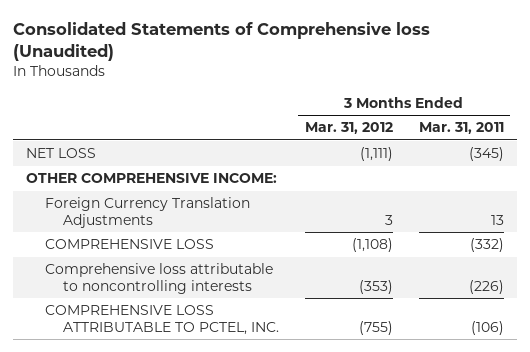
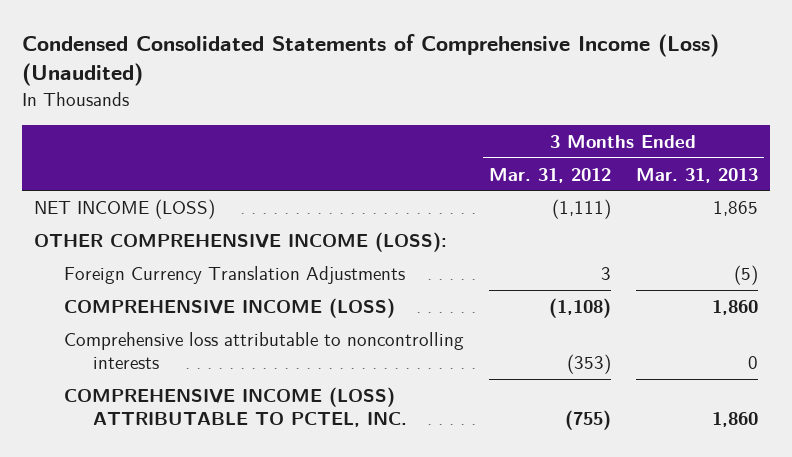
- Consolidated Statements of Comprehensive loss (Unaudited)
+ Condensed Consolidated Statements of Comprehensive Income (Loss) (Unaudited)
- | 3 Months Ended Mar. 31, 2012 | 3 Months Ended Mar. 31, 2011
+ | 3 Months Ended Mar. 31, 2012 | 3 Months Ended Mar. 31, 2013
- NET LOSS | (1,111) | (345)
- OTHER COMPREHENSIVE INCOME:
+ NET INCOME (LOSS) | (1,111) | 1,865
+ OTHER COMPREHENSIVE INCOME (LOSS):
- COMPREHENSIVE LOSS | (1,108) | (332)
+ COMPREHENSIVE INCOME (LOSS) | (1,108) | 1,860
- COMPREHENSIVE LOSS ATTRIBUTABLE TO PCTEL, INC. | (755) | (106)
+ COMPREHENSIVE INCOME (LOSS) ATTRIBUTABLE TO PCTEL, INC. | (755) | 1,860

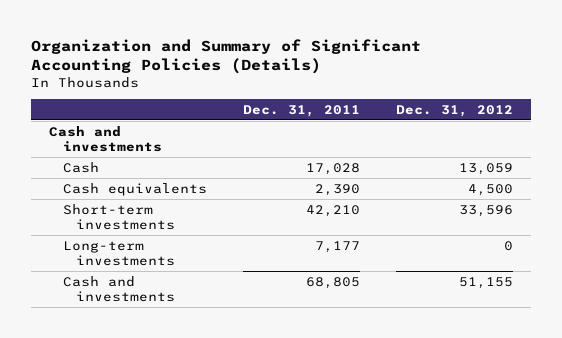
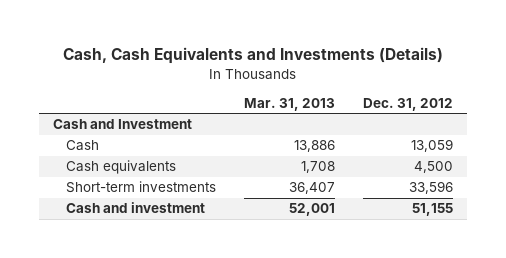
- Organization and Summary of Significant Accounting Policies (Details)
+ Cash, Cash Equivalents and Investments (Details)
- | Dec. 31, 2011 | Dec. 31, 2012
+ | Mar. 31, 2013 | Dec. 31, 2012
- Cash and investments
+ Cash and Investment
- Long-term investments | 7,177 | 0
- Cash and investments | 68,805 | 51,155
+ Cash and investment | 52,001 | 51,155

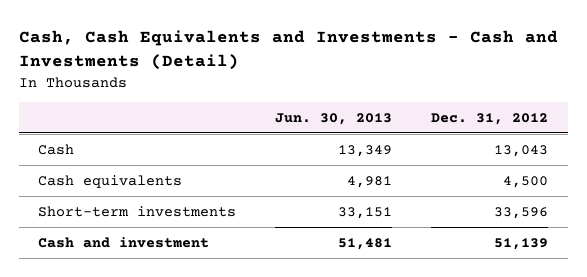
- Cash, Cash Equivalents and Investments (Details)
+ Cash, Cash Equivalents and Investments - Cash and Investments (Detail)
- | Mar. 31, 2013 | Dec. 31, 2012
+ | Jun. 30, 2013 | Dec. 31, 2012
- Cash and Investment
- Cash | 13,886 | 13,059
+ Cash | 13,349 | 13,043
- Cash and investment | 52,001 | 51,155
+ Cash and investment | 51,481 | 51,139

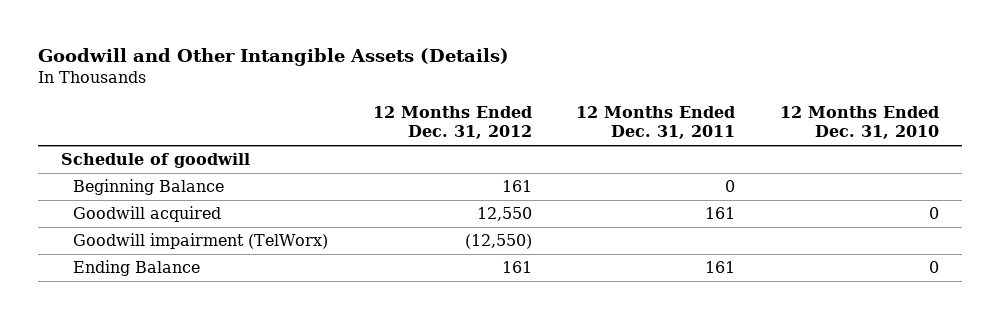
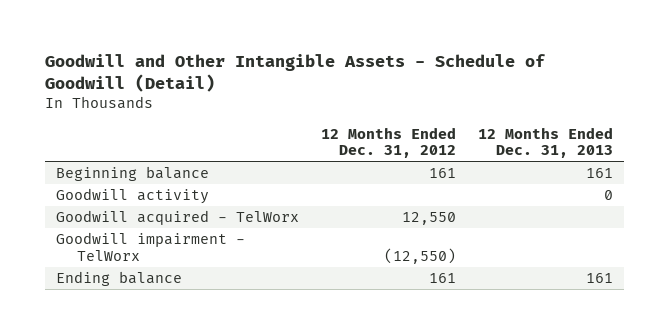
- Goodwill and Other Intangible Assets (Details)
+ Goodwill and Other Intangible Assets - Schedule of Goodwill (Detail)
- | 12 Months Ended Dec. 31, 2012 | 12 Months Ended Dec. 31, 2011 | 12 Months Ended Dec. 31, 2010
+ | 12 Months Ended Dec. 31, 2012 | 12 Months Ended Dec. 31, 2013
- Schedule of goodwill
- Beginning Balance | 161 | 0 |
- Goodwill acquired | 12,550 | 161 | 0
- Goodwill impairment (TelWorx) | (12,550) | |
- Ending Balance | 161 | 161 | 0
+ Beginning balance | 161 | 161
+ Goodwill activity | | 0
+ Goodwill acquired - TelWorx | 12,550 |
+ Goodwill impairment - TelWorx | (12,550) |
+ Ending balance | 161 | 161

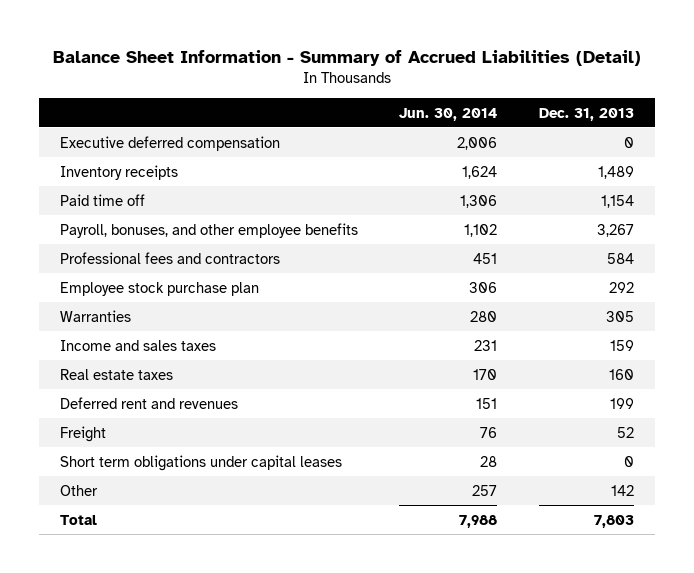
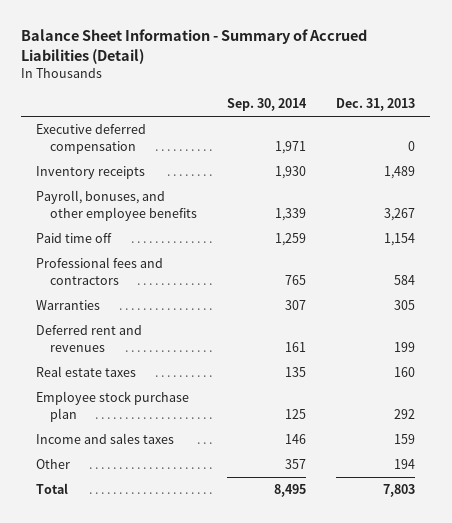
- | Jun. 30, 2014 | Dec. 31, 2013
+ | Sep. 30, 2014 | Dec. 31, 2013
moved down: Paid time off | 1,259 | 1,154
- Freight | 76 | 52
- Short term obligations under capital leases | 28 | 0
- Other | 257 | 142
moved down: Real estate taxes | 135 | 160
moved down: Employee stock purchase plan | 125 | 292
moved down: Income and sales taxes | 146 | 159
+ Other | 357 | 194

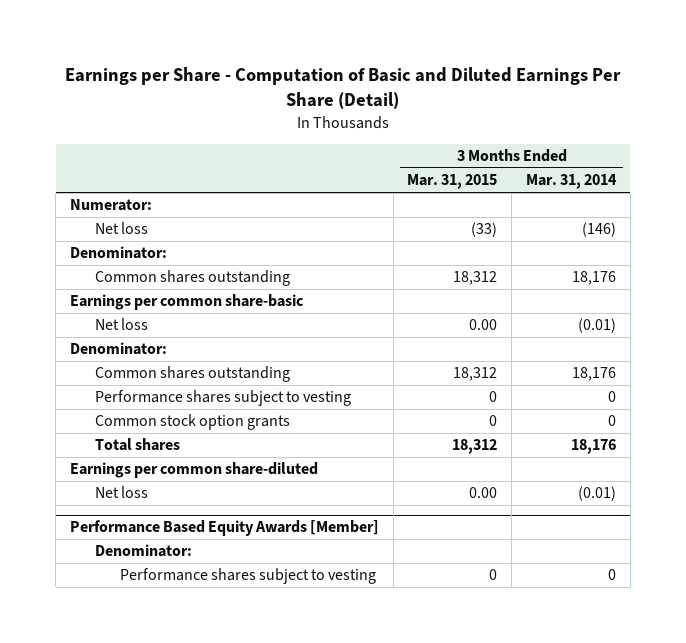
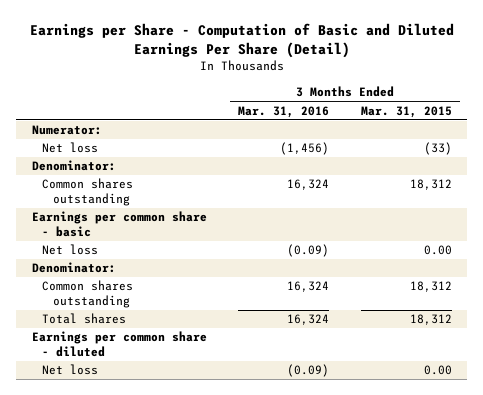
- | 3 Months Ended Mar. 31, 2015 | 3 Months Ended Mar. 31, 2014
+ | 3 Months Ended Mar. 31, 2016 | 3 Months Ended Mar. 31, 2015
- Earnings per common share-basic
+ Earnings per common share - basic
- Performance shares subject to vesting | 0 | 0
- Common stock option grants | 0 | 0
- Earnings per common share-diluted
+ Earnings per common share - diluted
- Performance Based Equity Awards [Member]
- Denominator:
- Performance shares subject to vesting | 0 | 0

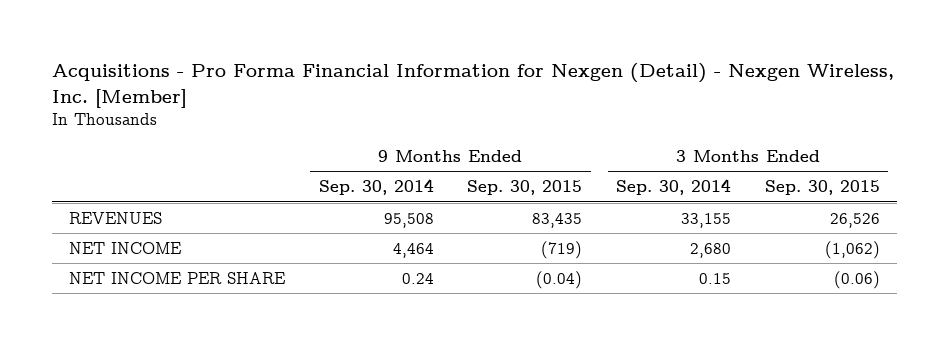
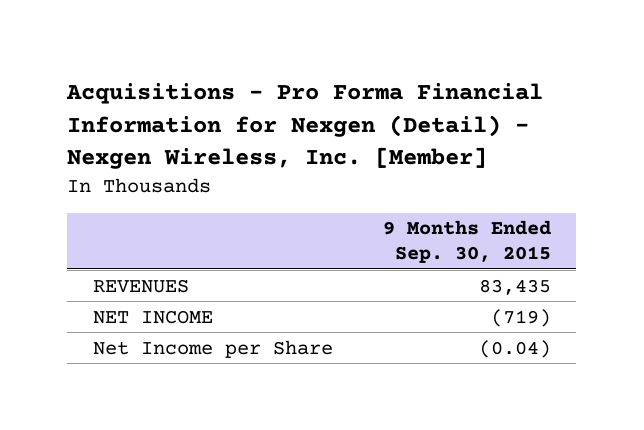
- | 9 Months Ended Sep. 30, 2014 | 9 Months Ended Sep. 30, 2015 | 3 Months Ended Sep. 30, 2014 | 3 Months Ended Sep. 30, 2015
+ | 9 Months Ended Sep. 30, 2015
- NET INCOME PER SHARE | 0.24 | (0.04) | 0.15 | (0.06)
+ Net Income per Share | (0.04)

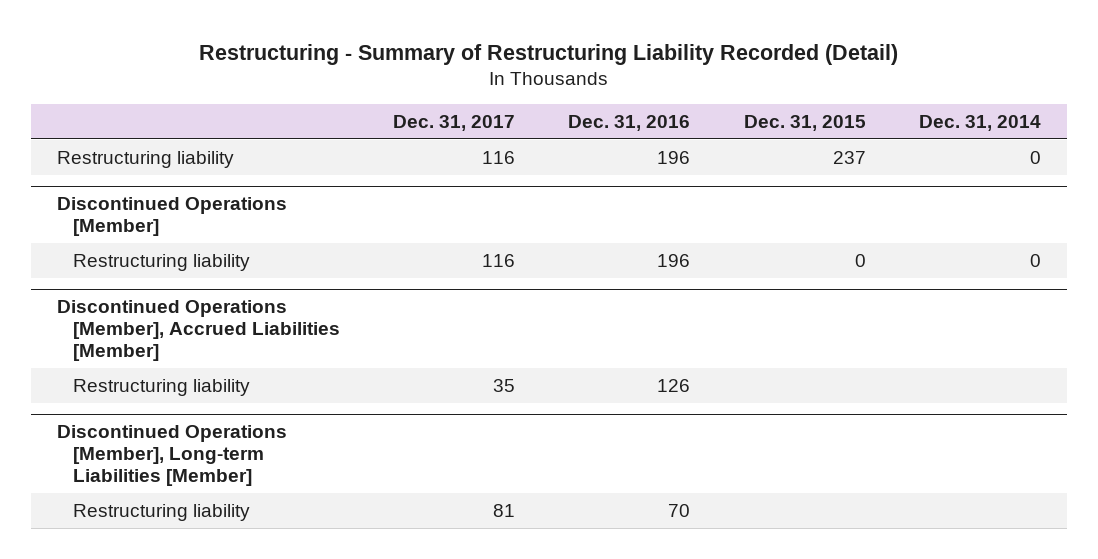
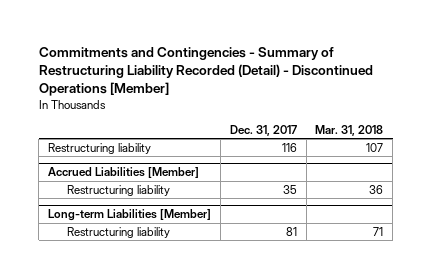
- Restructuring - Summary of Restructuring Liability Recorded (Detail)
+ Commitments and Contingencies - Summary of Restructuring Liability Recorded (Detail) - Discontinued Operations [Member]
- | Dec. 31, 2017 | Dec. 31, 2016 | Dec. 31, 2015 | Dec. 31, 2014
+ | Dec. 31, 2017 | Mar. 31, 2018
- Discontinued Operations [Member]
- Restructuring liability | 116 | 196 | 0 | 0
- Discontinued Operations [Member], Accrued Liabilities [Member]
+ Accrued Liabilities [Member]
- Discontinued Operations [Member], Long-term Liabilities [Member]
+ Long-term Liabilities [Member]

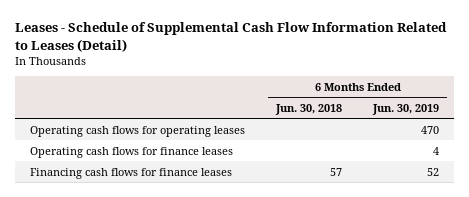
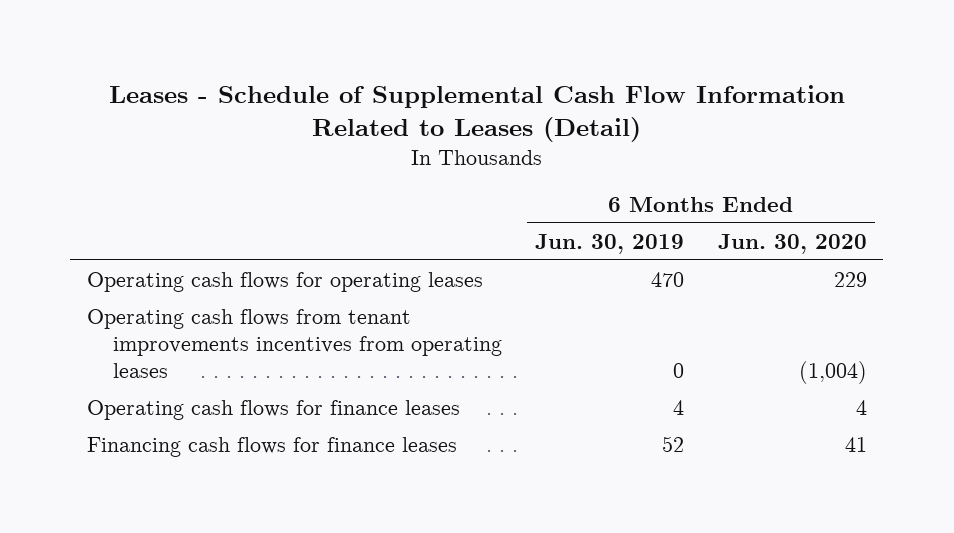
- | 6 Months Ended Jun. 30, 2018 | 6 Months Ended Jun. 30, 2019
+ | 6 Months Ended Jun. 30, 2019 | 6 Months Ended Jun. 30, 2020
+ Operating cash flows from tenant improvements incentives from operating leases | 0 | (1,004)

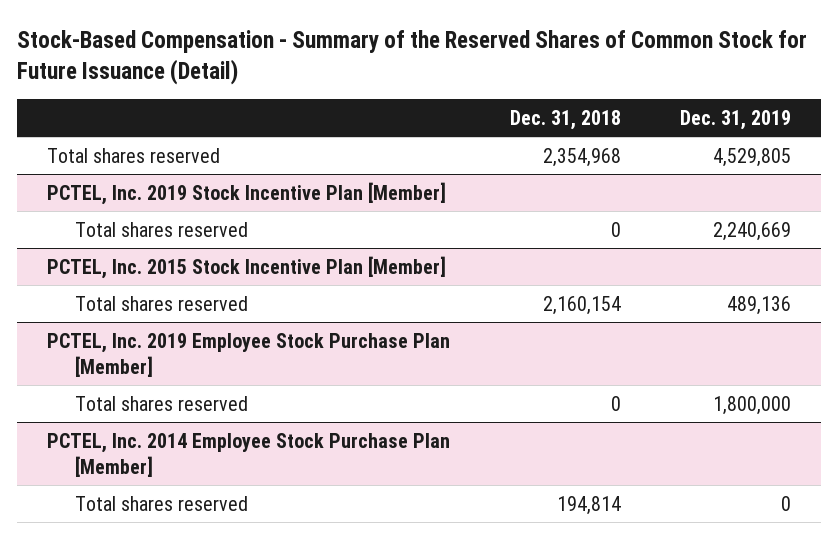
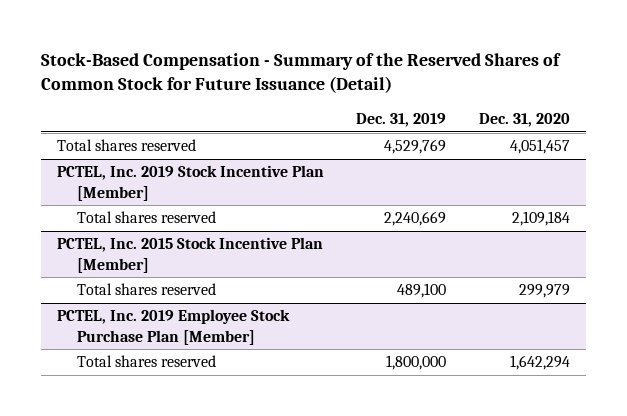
- | Dec. 31, 2018 | Dec. 31, 2019
+ | Dec. 31, 2019 | Dec. 31, 2020
- Total shares reserved | 2,354,968 | 4,529,805
+ Total shares reserved | 4,529,769 | 4,051,457
@ PCTEL, Inc. 2015 Stock Incentive Plan [Member]
- Total shares reserved | 2,160,154 | 489,136
+ Total shares reserved | 489,100 | 299,979
- PCTEL, Inc. 2014 Employee Stock Purchase Plan [Member]
- Total shares reserved | 194,814 | 0

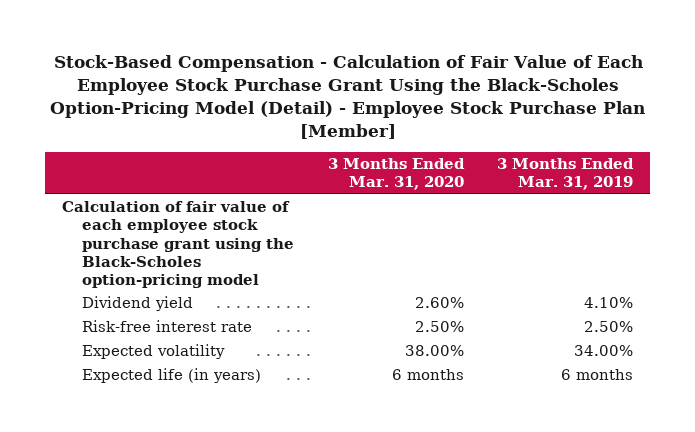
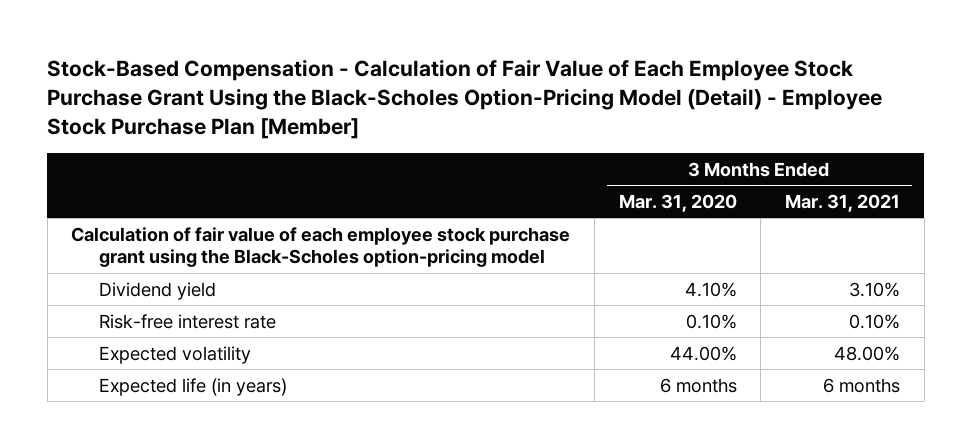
- | 3 Months Ended Mar. 31, 2020 | 3 Months Ended Mar. 31, 2019
+ | 3 Months Ended Mar. 31, 2020 | 3 Months Ended Mar. 31, 2021
- Dividend yield | 2.60% | 4.10%
- Risk-free interest rate | 2.50% | 2.50%
- Expected volatility | 38.00% | 34.00%
+ Dividend yield | 4.10% | 3.10%
+ Risk-free interest rate | 0.10% | 0.10%
+ Expected volatility | 44.00% | 48.00%

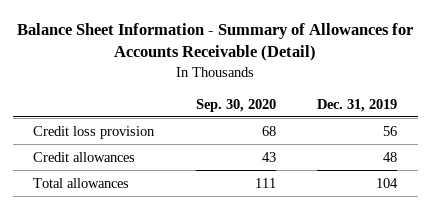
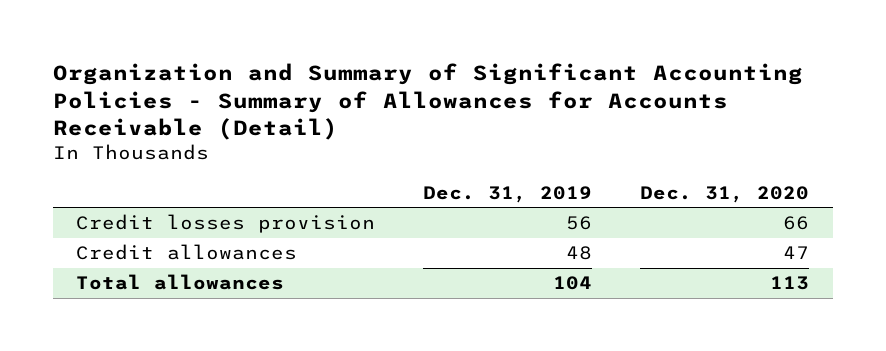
- Balance Sheet Information - Summary of Allowances for Accounts Receivable (Detail)
+ Organization and Summary of Significant Accounting Policies - Summary of Allowances for Accounts Receivable (Detail)
- | Sep. 30, 2020 | Dec. 31, 2019
+ | Dec. 31, 2019 | Dec. 31, 2020
- Credit loss provision | 68 | 56
+ Credit losses provision | 56 | 66

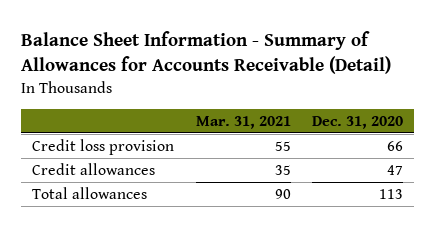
- Organization and Summary of Significant Accounting Policies - Summary of Allowances for Accounts Receivable (Detail)
+ Balance Sheet Information - Summary of Allowances for Accounts Receivable (Detail)
- | Dec. 31, 2019 | Dec. 31, 2020
+ | Mar. 31, 2021 | Dec. 31, 2020
- Credit losses provision | 56 | 66
+ Credit loss provision | 55 | 66

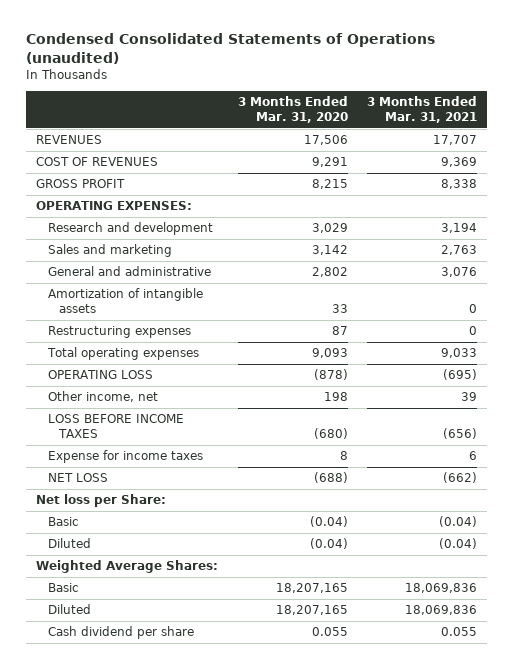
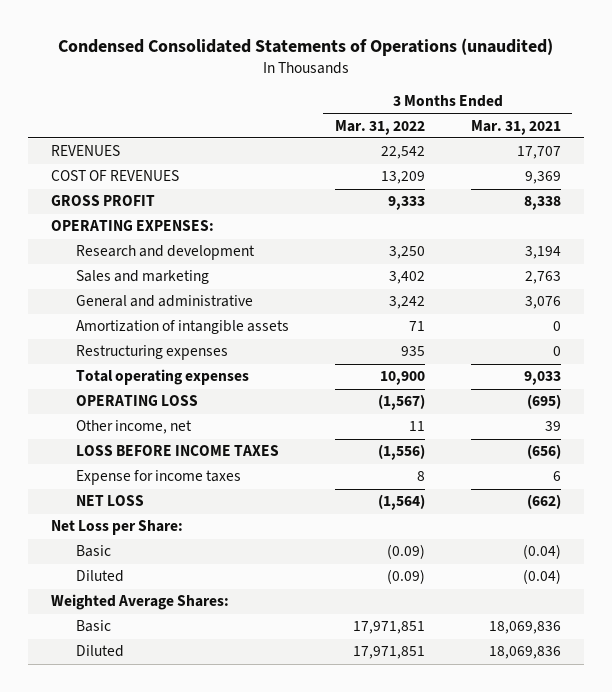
- | 3 Months Ended Mar. 31, 2020 | 3 Months Ended Mar. 31, 2021
+ | 3 Months Ended Mar. 31, 2022 | 3 Months Ended Mar. 31, 2021
- Net loss per Share:
+ Net Loss per Share:
- Cash dividend per share | 0.055 | 0.055

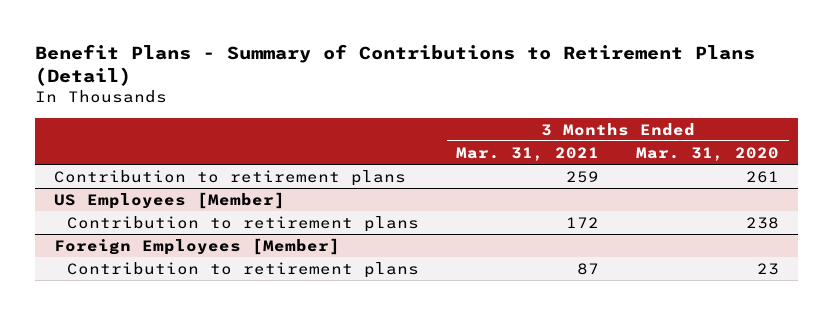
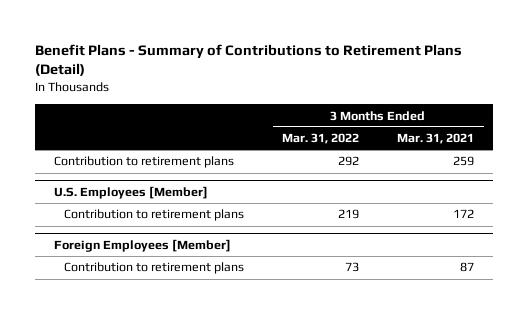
- | 3 Months Ended Mar. 31, 2021 | 3 Months Ended Mar. 31, 2020
+ | 3 Months Ended Mar. 31, 2022 | 3 Months Ended Mar. 31, 2021
- US Employees [Member]
+ U.S. Employees [Member]

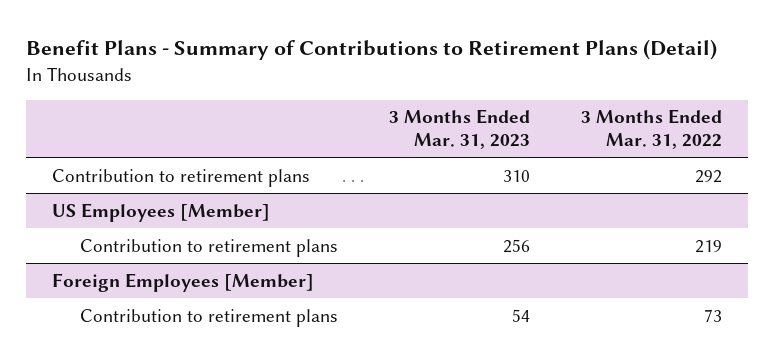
- | 3 Months Ended Mar. 31, 2022 | 3 Months Ended Mar. 31, 2021
+ | 3 Months Ended Mar. 31, 2023 | 3 Months Ended Mar. 31, 2022
- U.S. Employees [Member]
+ US Employees [Member]

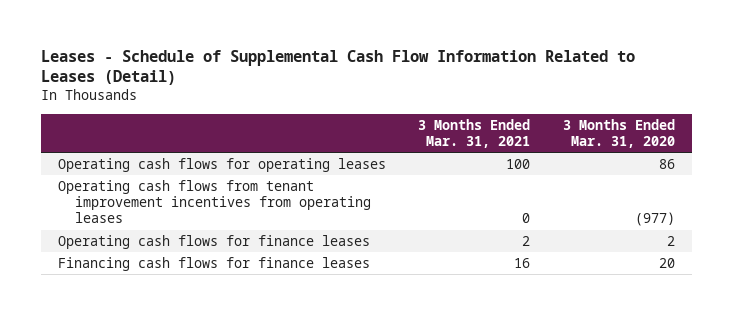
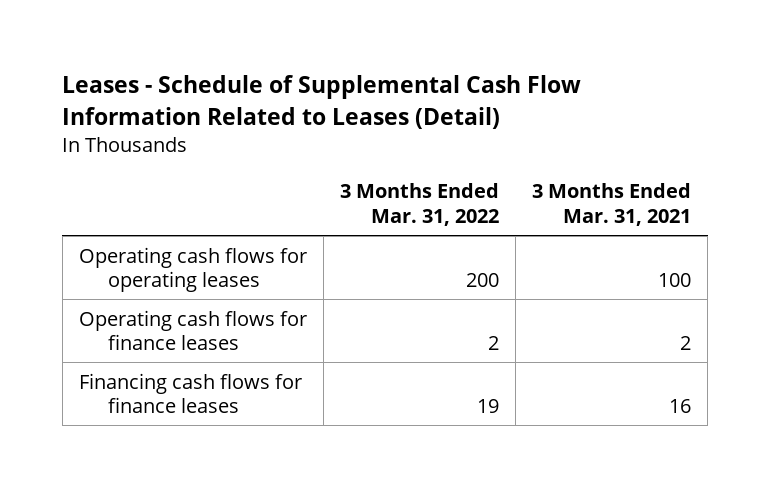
- | 3 Months Ended Mar. 31, 2021 | 3 Months Ended Mar. 31, 2020
+ | 3 Months Ended Mar. 31, 2022 | 3 Months Ended Mar. 31, 2021
- Operating cash flows from tenant improvement incentives from operating leases | 0 | (977)

